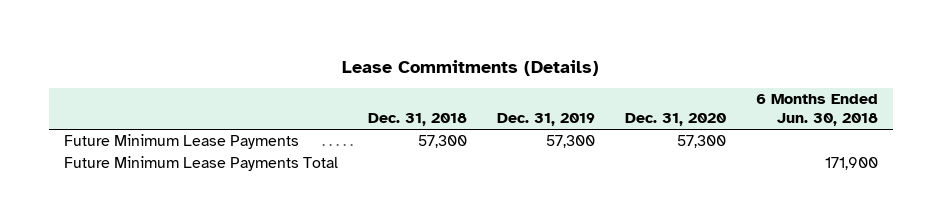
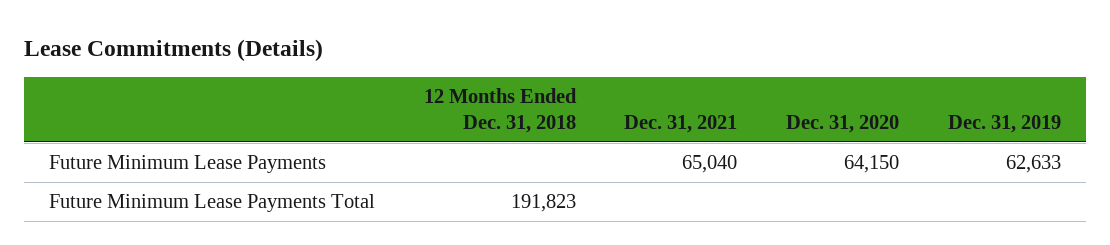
- | Dec. 31, 2018 | Dec. 31, 2019 | Dec. 31, 2020 | 6 Months Ended Jun. 30, 2018
+ | 12 Months Ended Dec. 31, 2018 | Dec. 31, 2021 | Dec. 31, 2020 | Dec. 31, 2019
- Future Minimum Lease Payments | 57,300 | 57,300 | 57,300 |
+ Future Minimum Lease Payments | | 65,040 | 64,150 | 62,633

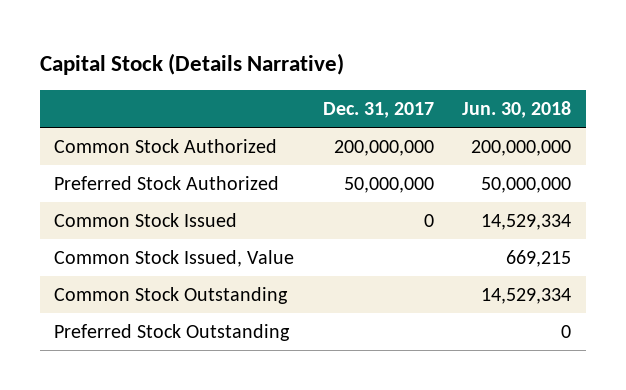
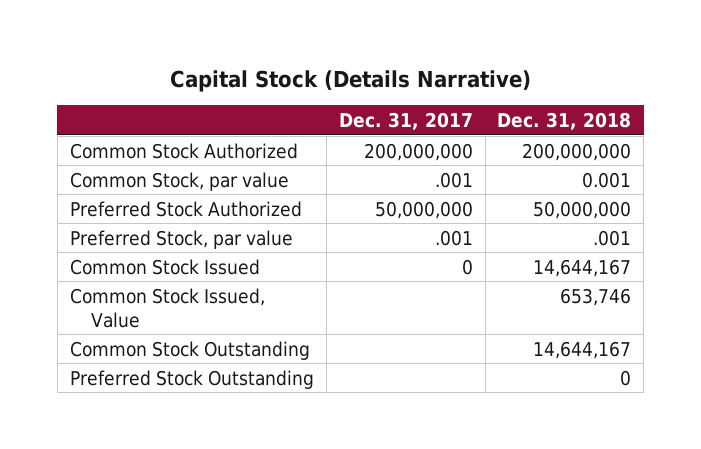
- | Dec. 31, 2017 | Jun. 30, 2018
+ | Dec. 31, 2017 | Dec. 31, 2018
+ Common Stock, par value | .001 | 0.001
+ Preferred Stock, par value | .001 | .001

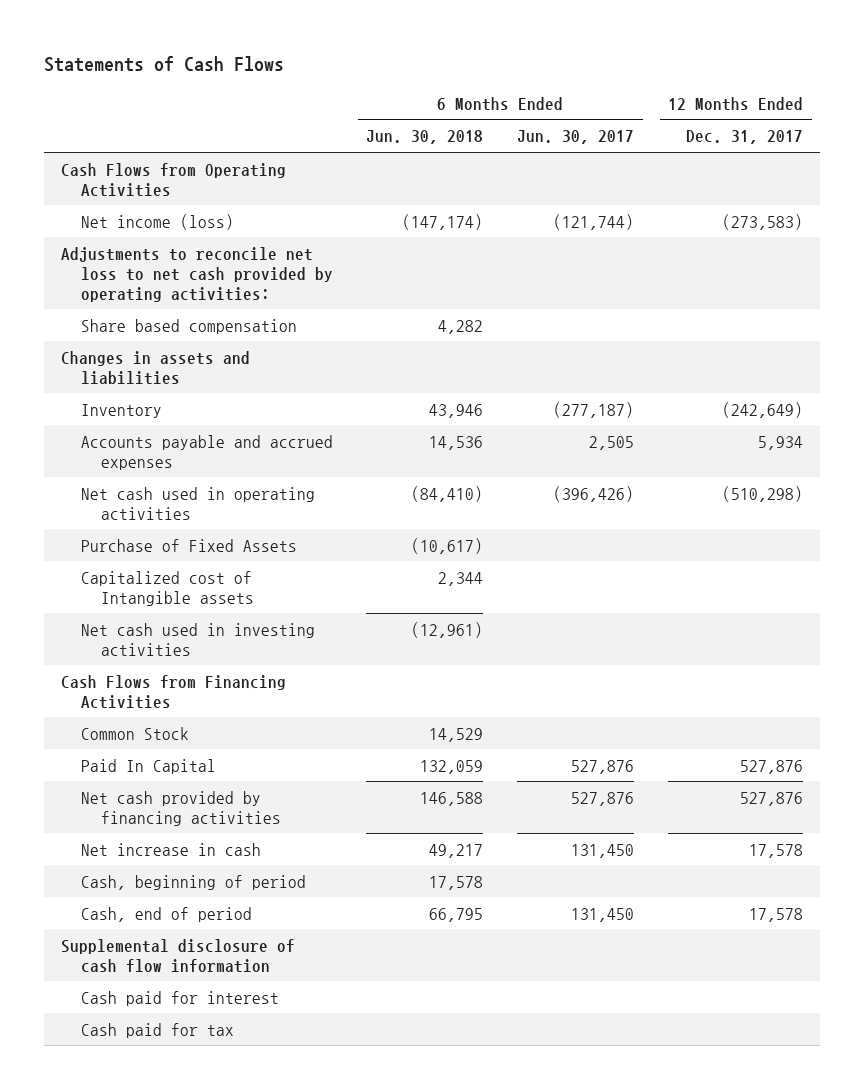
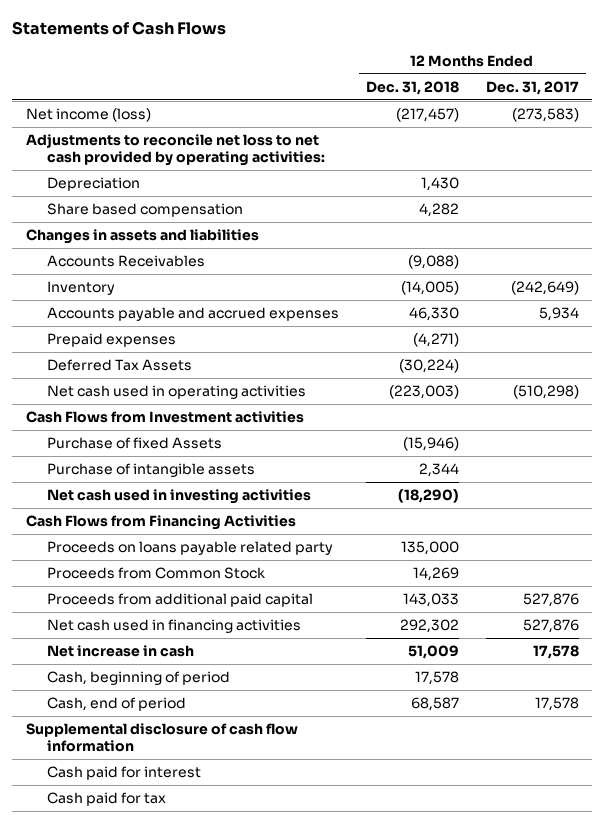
- | 6 Months Ended Jun. 30, 2018 | 6 Months Ended Jun. 30, 2017 | 12 Months Ended Dec. 31, 2017
+ | 12 Months Ended Dec. 31, 2018 | 12 Months Ended Dec. 31, 2017
- Cash Flows from Operating Activities
+ Depreciation | 1,430 |
+ Accounts Receivables | (9,088) |
+ Prepaid expenses | (4,271) |
+ Deferred Tax Assets | (30,224) |
- Purchase of Fixed Assets | (10,617) | |
- Capitalized cost of Intangible assets | 2,344 | |
+ Cash Flows from Investment activities
+ Purchase of fixed Assets | (15,946) |
+ Purchase of intangible assets | 2,344 |
- Common Stock | 14,529 | |
- Paid In Capital | 132,059 | 527,876 | 527,876
- Net cash provided by financing activities | 146,588 | 527,876 | 527,876
+ Proceeds on loans payable related party | 135,000 |
+ Proceeds from Common Stock | 14,269 |
+ Proceeds from additional paid capital | 143,033 | 527,876
+ Net cash used in financing activities | 292,302 | 527,876

